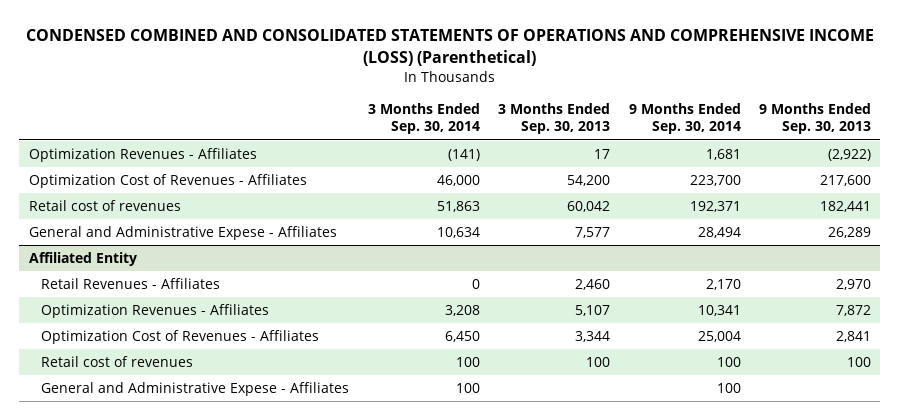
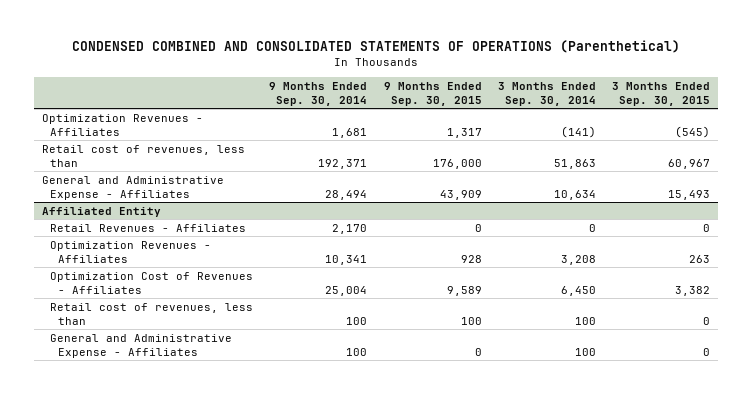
- CONDENSED COMBINED AND CONSOLIDATED STATEMENTS OF OPERATIONS AND COMPREHENSIVE INCOME (LOSS) (Parenthetical)
+ CONDENSED COMBINED AND CONSOLIDATED STATEMENTS OF OPERATIONS (Parenthetical)
- | 3 Months Ended Sep. 30, 2014 | 3 Months Ended Sep. 30, 2013 | 9 Months Ended Sep. 30, 2014 | 9 Months Ended Sep. 30, 2013
+ | 9 Months Ended Sep. 30, 2014 | 9 Months Ended Sep. 30, 2015 | 3 Months Ended Sep. 30, 2014 | 3 Months Ended Sep. 30, 2015
- Optimization Cost of Revenues - Affiliates | 46,000 | 54,200 | 223,700 | 217,600
- Retail cost of revenues | 51,863 | 60,042 | 192,371 | 182,441
- General and Administrative Expese - Affiliates | 10,634 | 7,577 | 28,494 | 26,289
+ Retail cost of revenues, less than | 192,371 | 176,000 | 51,863 | 60,967
+ General and Administrative Expense - Affiliates | 28,494 | 43,909 | 10,634 | 15,493
@ Affiliated Entity
- Retail cost of revenues | 100 | 100 | 100 | 100
- General and Administrative Expese - Affiliates | 100 | | 100 |
+ Retail cost of revenues, less than | 100 | 100 | 100 | 0
+ General and Administrative Expense - Affiliates | 100 | 0 | 100 | 0

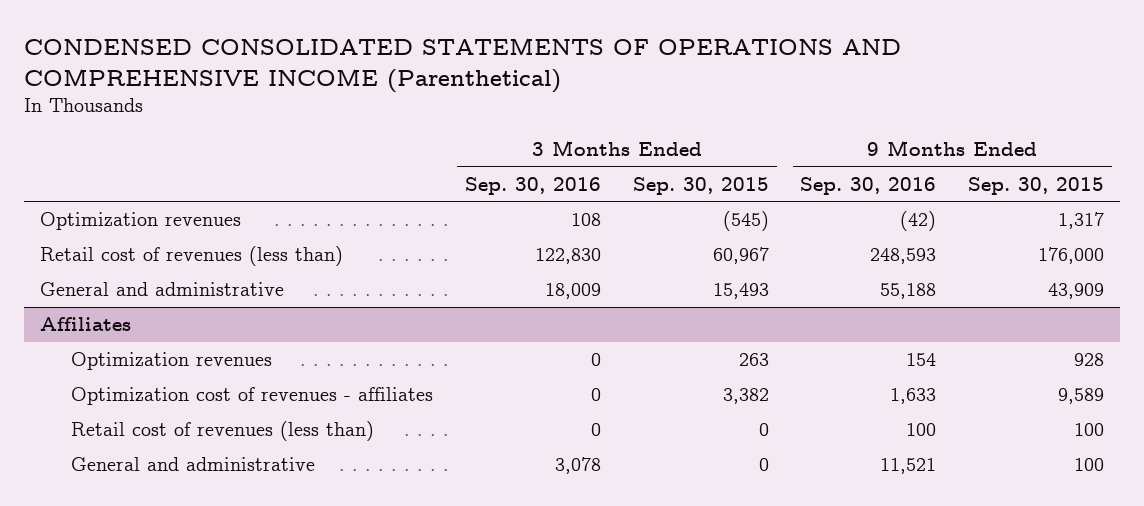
- CONDENSED COMBINED AND CONSOLIDATED STATEMENTS OF OPERATIONS (Parenthetical)
+ CONDENSED CONSOLIDATED STATEMENTS OF OPERATIONS AND COMPREHENSIVE INCOME (Parenthetical)
- | 9 Months Ended Sep. 30, 2014 | 9 Months Ended Sep. 30, 2015 | 3 Months Ended Sep. 30, 2014 | 3 Months Ended Sep. 30, 2015
+ | 3 Months Ended Sep. 30, 2016 | 3 Months Ended Sep. 30, 2015 | 9 Months Ended Sep. 30, 2016 | 9 Months Ended Sep. 30, 2015
- Optimization Revenues - Affiliates | 1,681 | 1,317 | (141) | (545)
- Retail cost of revenues, less than | 192,371 | 176,000 | 51,863 | 60,967
- General and Administrative Expense - Affiliates | 28,494 | 43,909 | 10,634 | 15,493
- Affiliated Entity
- Retail Revenues - Affiliates | 2,170 | 0 | 0 | 0
- Optimization Revenues - Affiliates | 10,341 | 928 | 3,208 | 263
- Optimization Cost of Revenues - Affiliates | 25,004 | 9,589 | 6,450 | 3,382
- Retail cost of revenues, less than | 100 | 100 | 100 | 0
- General and Administrative Expense - Affiliates | 100 | 0 | 100 | 0
+ Optimization revenues | 108 | (545) | (42) | 1,317
+ Retail cost of revenues (less than) | 122,830 | 60,967 | 248,593 | 176,000
+ General and administrative | 18,009 | 15,493 | 55,188 | 43,909
+ Affiliates
+ Optimization revenues | 0 | 263 | 154 | 928
+ Optimization cost of revenues - affiliates | 0 | 3,382 | 1,633 | 9,589
+ Retail cost of revenues (less than) | 0 | 0 | 100 | 100
+ General and administrative | 3,078 | 0 | 11,521 | 100

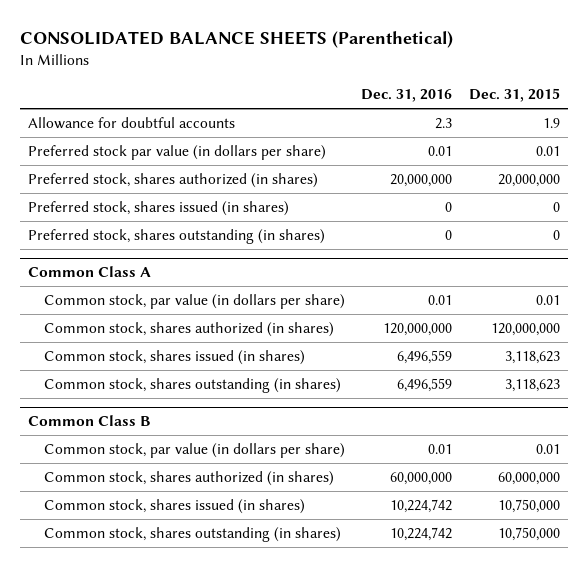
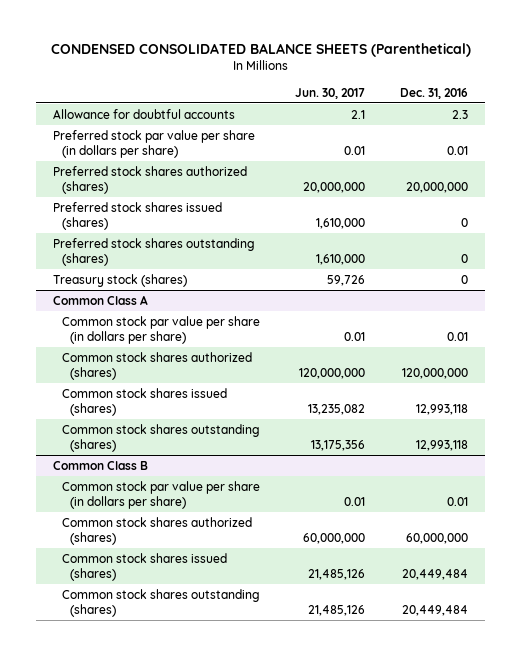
- CONSOLIDATED BALANCE SHEETS (Parenthetical)
+ CONDENSED CONSOLIDATED BALANCE SHEETS (Parenthetical)
- | Dec. 31, 2016 | Dec. 31, 2015
+ | Jun. 30, 2017 | Dec. 31, 2016
- Preferred stock par value (in dollars per share) | 0.01 | 0.01
- Preferred stock, shares authorized (in shares) | 20,000,000 | 20,000,000
- Preferred stock, shares issued (in shares) | 0 | 0
- Preferred stock, shares outstanding (in shares) | 0 | 0
+ Preferred stock par value per share (in dollars per share) | 0.01 | 0.01
+ Preferred stock shares authorized (shares) | 20,000,000 | 20,000,000
+ Preferred stock shares issued (shares) | 1,610,000 | 0
+ Preferred stock shares outstanding (shares) | 1,610,000 | 0
+ Treasury stock (shares) | 59,726 | 0
@ Common Class A
- Common stock, par value (in dollars per share) | 0.01 | 0.01
- Common stock, shares authorized (in shares) | 120,000,000 | 120,000,000
- Common stock, shares issued (in shares) | 6,496,559 | 3,118,623
- Common stock, shares outstanding (in shares) | 6,496,559 | 3,118,623
+ Common stock par value per share (in dollars per share) | 0.01 | 0.01
+ Common stock shares authorized (shares) | 120,000,000 | 120,000,000
+ Common stock shares issued (shares) | 13,235,082 | 12,993,118
+ Common stock shares outstanding (shares) | 13,175,356 | 12,993,118
@ Common Class B
- Common stock, par value (in dollars per share) | 0.01 | 0.01
- Common stock, shares authorized (in shares) | 60,000,000 | 60,000,000
- Common stock, shares issued (in shares) | 10,224,742 | 10,750,000
- Common stock, shares outstanding (in shares) | 10,224,742 | 10,750,000
+ Common stock par value per share (in dollars per share) | 0.01 | 0.01
+ Common stock shares authorized (shares) | 60,000,000 | 60,000,000
+ Common stock shares issued (shares) | 21,485,126 | 20,449,484
+ Common stock shares outstanding (shares) | 21,485,126 | 20,449,484

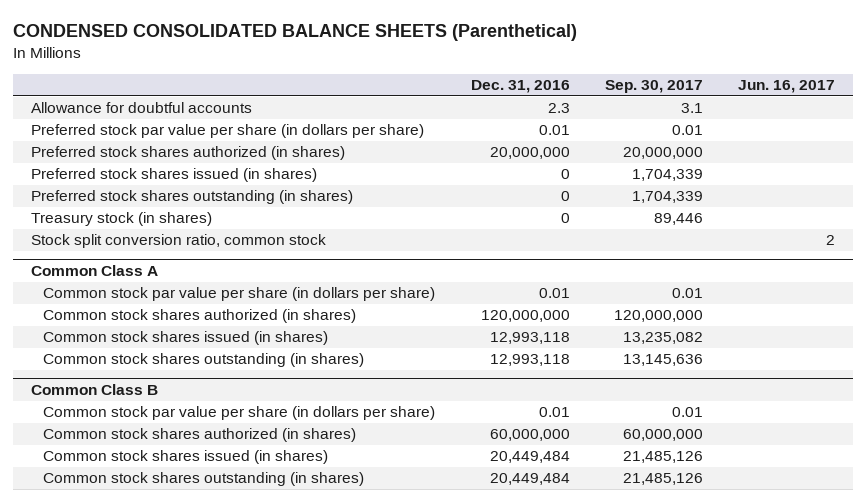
- | Jun. 30, 2017 | Dec. 31, 2016
+ | Dec. 31, 2016 | Sep. 30, 2017 | Jun. 16, 2017
- Preferred stock shares authorized (shares) | 20,000,000 | 20,000,000
- Preferred stock shares issued (shares) | 1,610,000 | 0
- Preferred stock shares outstanding (shares) | 1,610,000 | 0
- Treasury stock (shares) | 59,726 | 0
+ Preferred stock shares authorized (in shares) | 20,000,000 | 20,000,000 |
+ Preferred stock shares issued (in shares) | 0 | 1,704,339 |
+ Preferred stock shares outstanding (in shares) | 0 | 1,704,339 |
+ Treasury stock (in shares) | 0 | 89,446 |
+ Stock split conversion ratio, common stock | | | 2
@ Common Class A
- Common stock shares authorized (shares) | 120,000,000 | 120,000,000
- Common stock shares issued (shares) | 13,235,082 | 12,993,118
- Common stock shares outstanding (shares) | 13,175,356 | 12,993,118
+ Common stock shares authorized (in shares) | 120,000,000 | 120,000,000 |
+ Common stock shares issued (in shares) | 12,993,118 | 13,235,082 |
+ Common stock shares outstanding (in shares) | 12,993,118 | 13,145,636 |
@ Common Class B
- Common stock shares authorized (shares) | 60,000,000 | 60,000,000
- Common stock shares issued (shares) | 21,485,126 | 20,449,484
- Common stock shares outstanding (shares) | 21,485,126 | 20,449,484
+ Common stock shares authorized (in shares) | 60,000,000 | 60,000,000 |
+ Common stock shares issued (in shares) | 20,449,484 | 21,485,126 |
+ Common stock shares outstanding (in shares) | 20,449,484 | 21,485,126 |

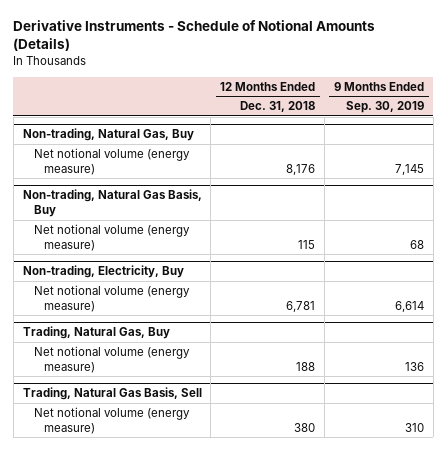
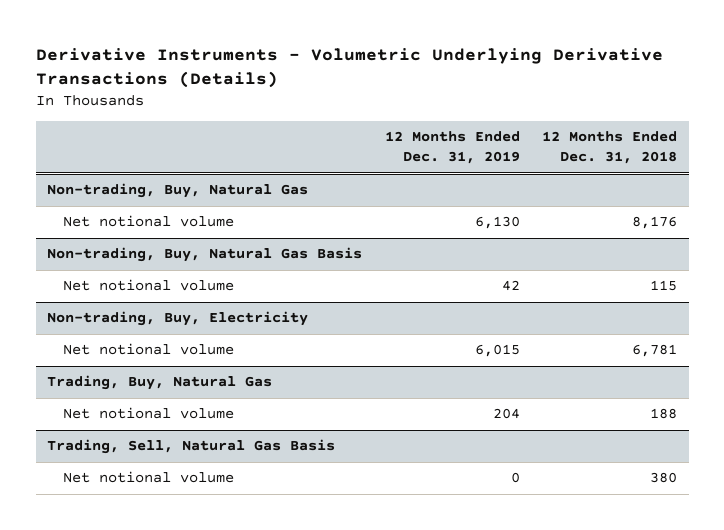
- Derivative Instruments - Schedule of Notional Amounts (Details)
+ Derivative Instruments - Volumetric Underlying Derivative Transactions (Details)
- | 12 Months Ended Dec. 31, 2018 | 9 Months Ended Sep. 30, 2019
+ | 12 Months Ended Dec. 31, 2019 | 12 Months Ended Dec. 31, 2018
- Non-trading, Natural Gas, Buy
- Net notional volume (energy measure) | 8,176 | 7,145
- Non-trading, Natural Gas Basis, Buy
- Net notional volume (energy measure) | 115 | 68
- Non-trading, Electricity, Buy
- Net notional volume (energy measure) | 6,781 | 6,614
- Trading, Natural Gas, Buy
- Net notional volume (energy measure) | 188 | 136
- Trading, Natural Gas Basis, Sell
- Net notional volume (energy measure) | 380 | 310
+ Non-trading, Buy, Natural Gas
+ Net notional volume | 6,130 | 8,176
+ Non-trading, Buy, Natural Gas Basis
+ Net notional volume | 42 | 115
+ Non-trading, Buy, Electricity
+ Net notional volume | 6,015 | 6,781
+ Trading, Buy, Natural Gas
+ Net notional volume | 204 | 188
+ Trading, Sell, Natural Gas Basis
+ Net notional volume | 0 | 380

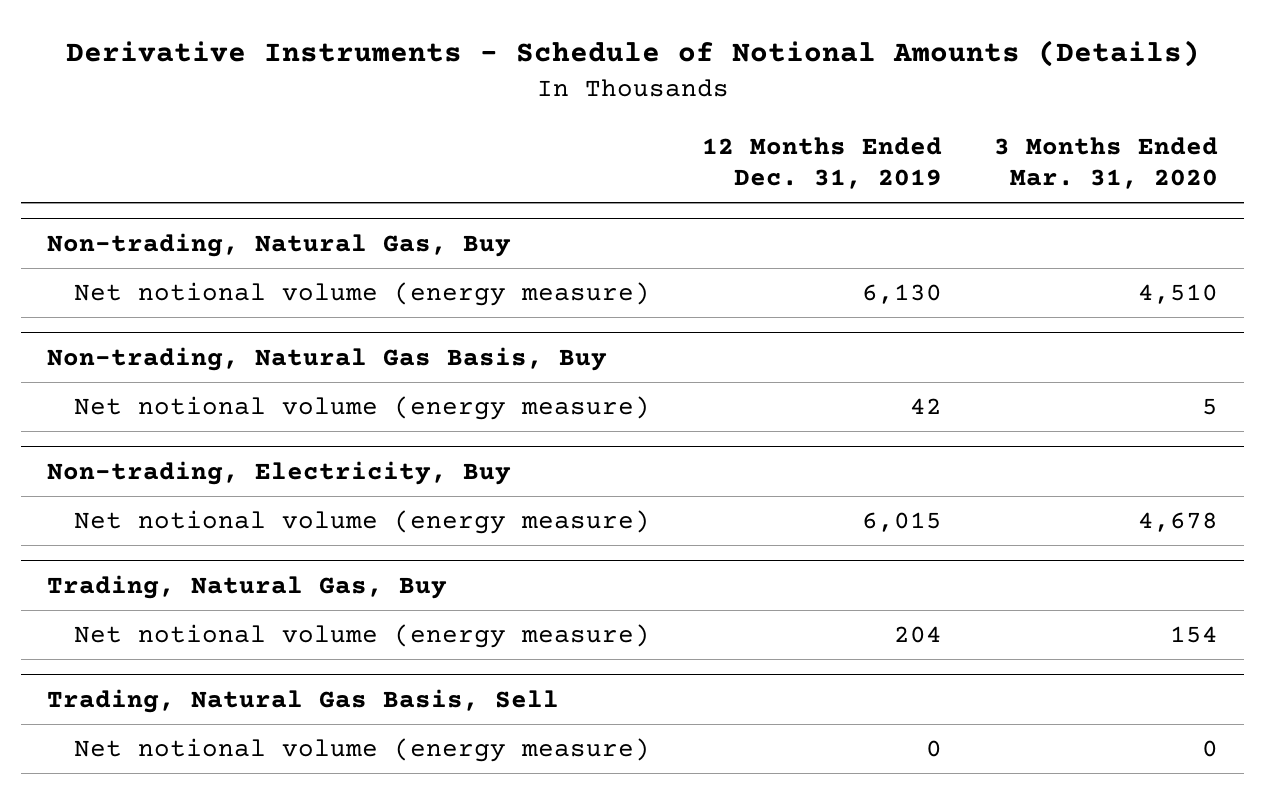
- Derivative Instruments - Volumetric Underlying Derivative Transactions (Details)
+ Derivative Instruments - Schedule of Notional Amounts (Details)
- | 12 Months Ended Dec. 31, 2019 | 12 Months Ended Dec. 31, 2018
+ | 12 Months Ended Dec. 31, 2019 | 3 Months Ended Mar. 31, 2020
- Non-trading, Buy, Natural Gas
- Net notional volume | 6,130 | 8,176
- Non-trading, Buy, Natural Gas Basis
- Net notional volume | 42 | 115
- Non-trading, Buy, Electricity
- Net notional volume | 6,015 | 6,781
- Trading, Buy, Natural Gas
- Net notional volume | 204 | 188
- Trading, Sell, Natural Gas Basis
- Net notional volume | 0 | 380
+ Non-trading, Natural Gas, Buy
+ Net notional volume (energy measure) | 6,130 | 4,510
+ Non-trading, Natural Gas Basis, Buy
+ Net notional volume (energy measure) | 42 | 5
+ Non-trading, Electricity, Buy
+ Net notional volume (energy measure) | 6,015 | 4,678
+ Trading, Natural Gas, Buy
+ Net notional volume (energy measure) | 204 | 154
+ Trading, Natural Gas Basis, Sell
+ Net notional volume (energy measure) | 0 | 0

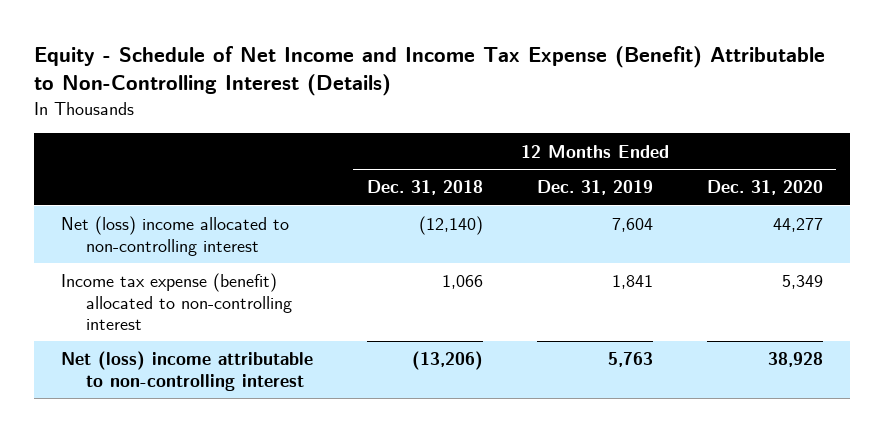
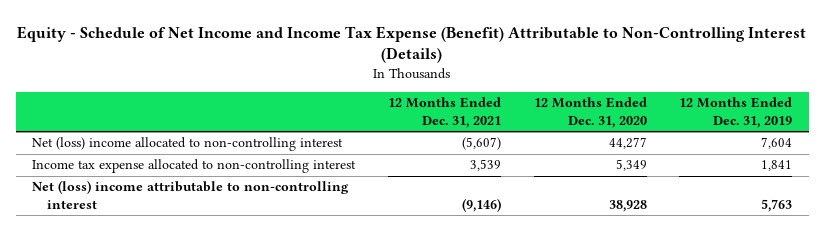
- | 12 Months Ended Dec. 31, 2018 | 12 Months Ended Dec. 31, 2019 | 12 Months Ended Dec. 31, 2020
+ | 12 Months Ended Dec. 31, 2021 | 12 Months Ended Dec. 31, 2020 | 12 Months Ended Dec. 31, 2019
- Income tax expense (benefit) allocated to non-controlling interest | 1,066 | 1,841 | 5,349
+ Income tax expense allocated to non-controlling interest | 3,539 | 5,349 | 1,841

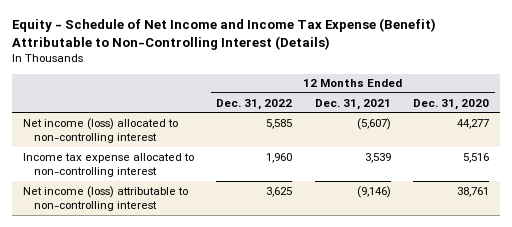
- | 12 Months Ended Dec. 31, 2021 | 12 Months Ended Dec. 31, 2020 | 12 Months Ended Dec. 31, 2019
+ | 12 Months Ended Dec. 31, 2022 | 12 Months Ended Dec. 31, 2021 | 12 Months Ended Dec. 31, 2020
- Net (loss) income allocated to non-controlling interest | (5,607) | 44,277 | 7,604
- Income tax expense allocated to non-controlling interest | 3,539 | 5,349 | 1,841
- Net (loss) income attributable to non-controlling interest | (9,146) | 38,928 | 5,763
+ Net income (loss) allocated to non-controlling interest | 5,585 | (5,607) | 44,277
+ Income tax expense allocated to non-controlling interest | 1,960 | 3,539 | 5,516
+ Net income (loss) attributable to non-controlling interest | 3,625 | (9,146) | 38,761

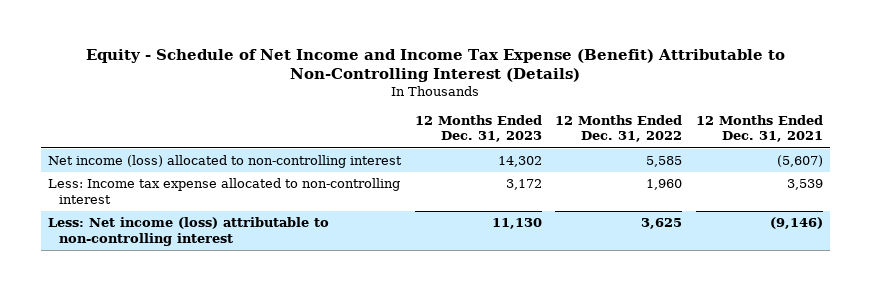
- | 12 Months Ended Dec. 31, 2022 | 12 Months Ended Dec. 31, 2021 | 12 Months Ended Dec. 31, 2020
+ | 12 Months Ended Dec. 31, 2023 | 12 Months Ended Dec. 31, 2022 | 12 Months Ended Dec. 31, 2021
- Income tax expense allocated to non-controlling interest | 1,960 | 3,539 | 5,516
- Net income (loss) attributable to non-controlling interest | 3,625 | (9,146) | 38,761
+ Less: Income tax expense allocated to non-controlling interest | 3,172 | 1,960 | 3,539
+ Less: Net income (loss) attributable to non-controlling interest | 11,130 | 3,625 | (9,146)

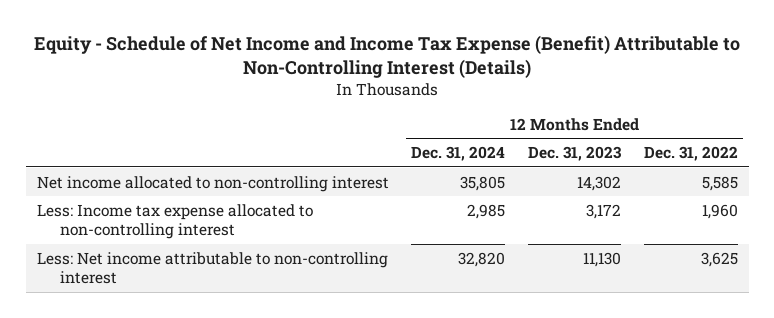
- | 12 Months Ended Dec. 31, 2023 | 12 Months Ended Dec. 31, 2022 | 12 Months Ended Dec. 31, 2021
+ | 12 Months Ended Dec. 31, 2024 | 12 Months Ended Dec. 31, 2023 | 12 Months Ended Dec. 31, 2022
- Net income (loss) allocated to non-controlling interest | 14,302 | 5,585 | (5,607)
+ Net income allocated to non-controlling interest | 35,805 | 14,302 | 5,585
- Less: Net income (loss) attributable to non-controlling interest | 11,130 | 3,625 | (9,146)
+ Less: Net income attributable to non-controlling interest | 32,820 | 11,130 | 3,625

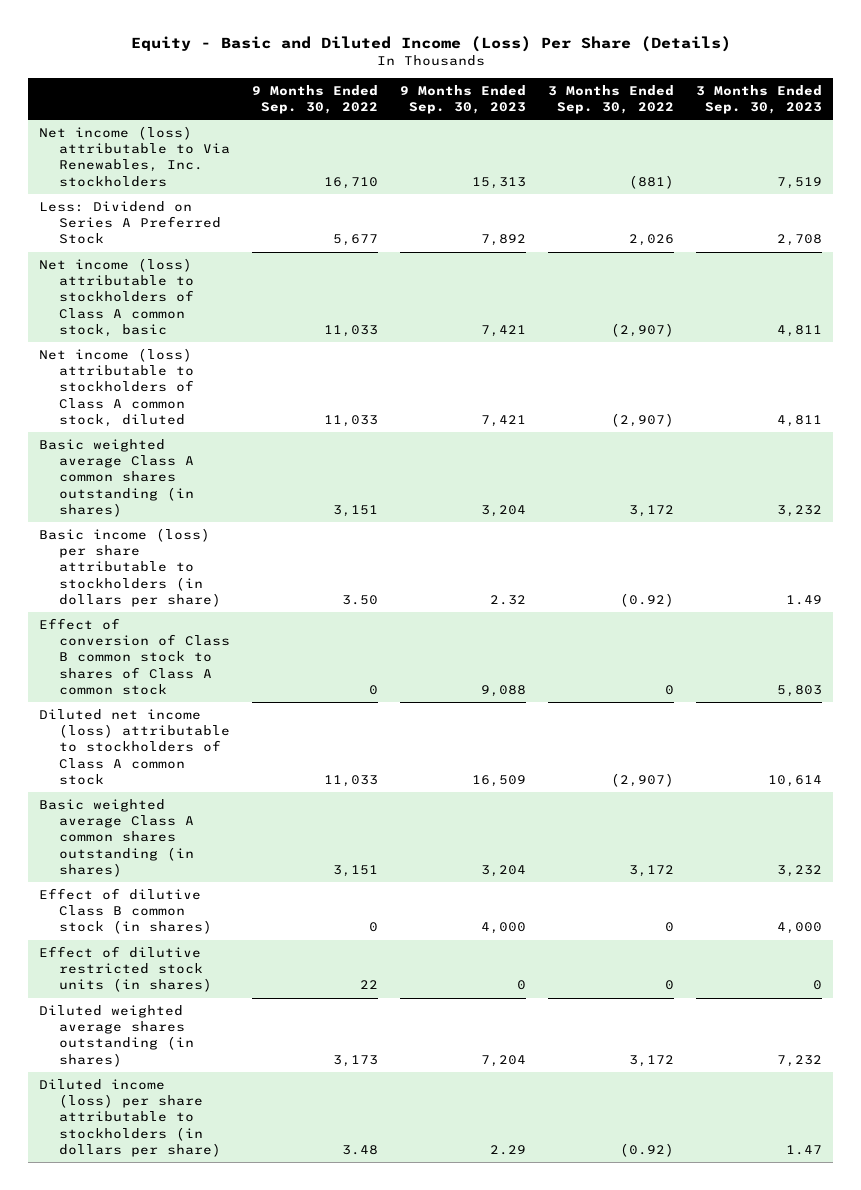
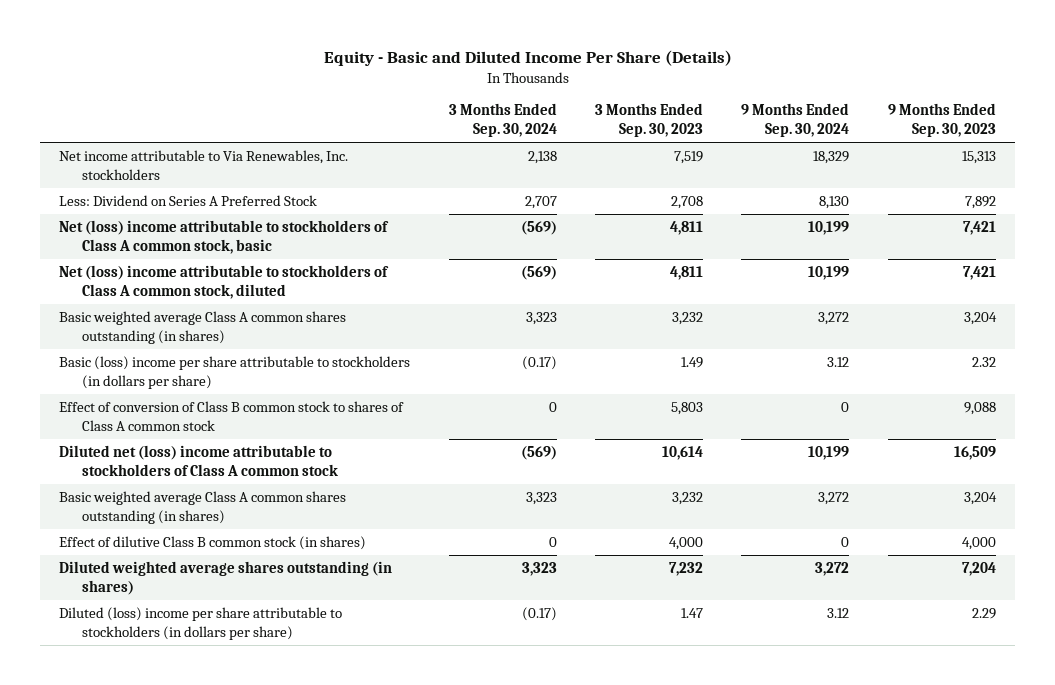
- Equity - Basic and Diluted Income (Loss) Per Share (Details)
+ Equity - Basic and Diluted Income Per Share (Details)
- | 9 Months Ended Sep. 30, 2022 | 9 Months Ended Sep. 30, 2023 | 3 Months Ended Sep. 30, 2022 | 3 Months Ended Sep. 30, 2023
+ | 3 Months Ended Sep. 30, 2024 | 3 Months Ended Sep. 30, 2023 | 9 Months Ended Sep. 30, 2024 | 9 Months Ended Sep. 30, 2023
- Net income (loss) attributable to Via Renewables, Inc. stockholders | 16,710 | 15,313 | (881) | 7,519
+ Net income attributable to Via Renewables, Inc. stockholders | 2,138 | 7,519 | 18,329 | 15,313
- Net income (loss) attributable to stockholders of Class A common stock, basic | 11,033 | 7,421 | (2,907) | 4,811
- Net income (loss) attributable to stockholders of Class A common stock, diluted | 11,033 | 7,421 | (2,907) | 4,811
+ Net (loss) income attributable to stockholders of Class A common stock, basic | (569) | 4,811 | 10,199 | 7,421
+ Net (loss) income attributable to stockholders of Class A common stock, diluted | (569) | 4,811 | 10,199 | 7,421
- Basic income (loss) per share attributable to stockholders (in dollars per share) | 3.50 | 2.32 | (0.92) | 1.49
+ Basic (loss) income per share attributable to stockholders (in dollars per share) | (0.17) | 1.49 | 3.12 | 2.32
- Diluted net income (loss) attributable to stockholders of Class A common stock | 11,033 | 16,509 | (2,907) | 10,614
+ Diluted net (loss) income attributable to stockholders of Class A common stock | (569) | 10,614 | 10,199 | 16,509
- Effect of dilutive restricted stock units (in shares) | 22 | 0 | 0 | 0
- Diluted income (loss) per share attributable to stockholders (in dollars per share) | 3.48 | 2.29 | (0.92) | 1.47
+ Diluted (loss) income per share attributable to stockholders (in dollars per share) | (0.17) | 1.47 | 3.12 | 2.29

